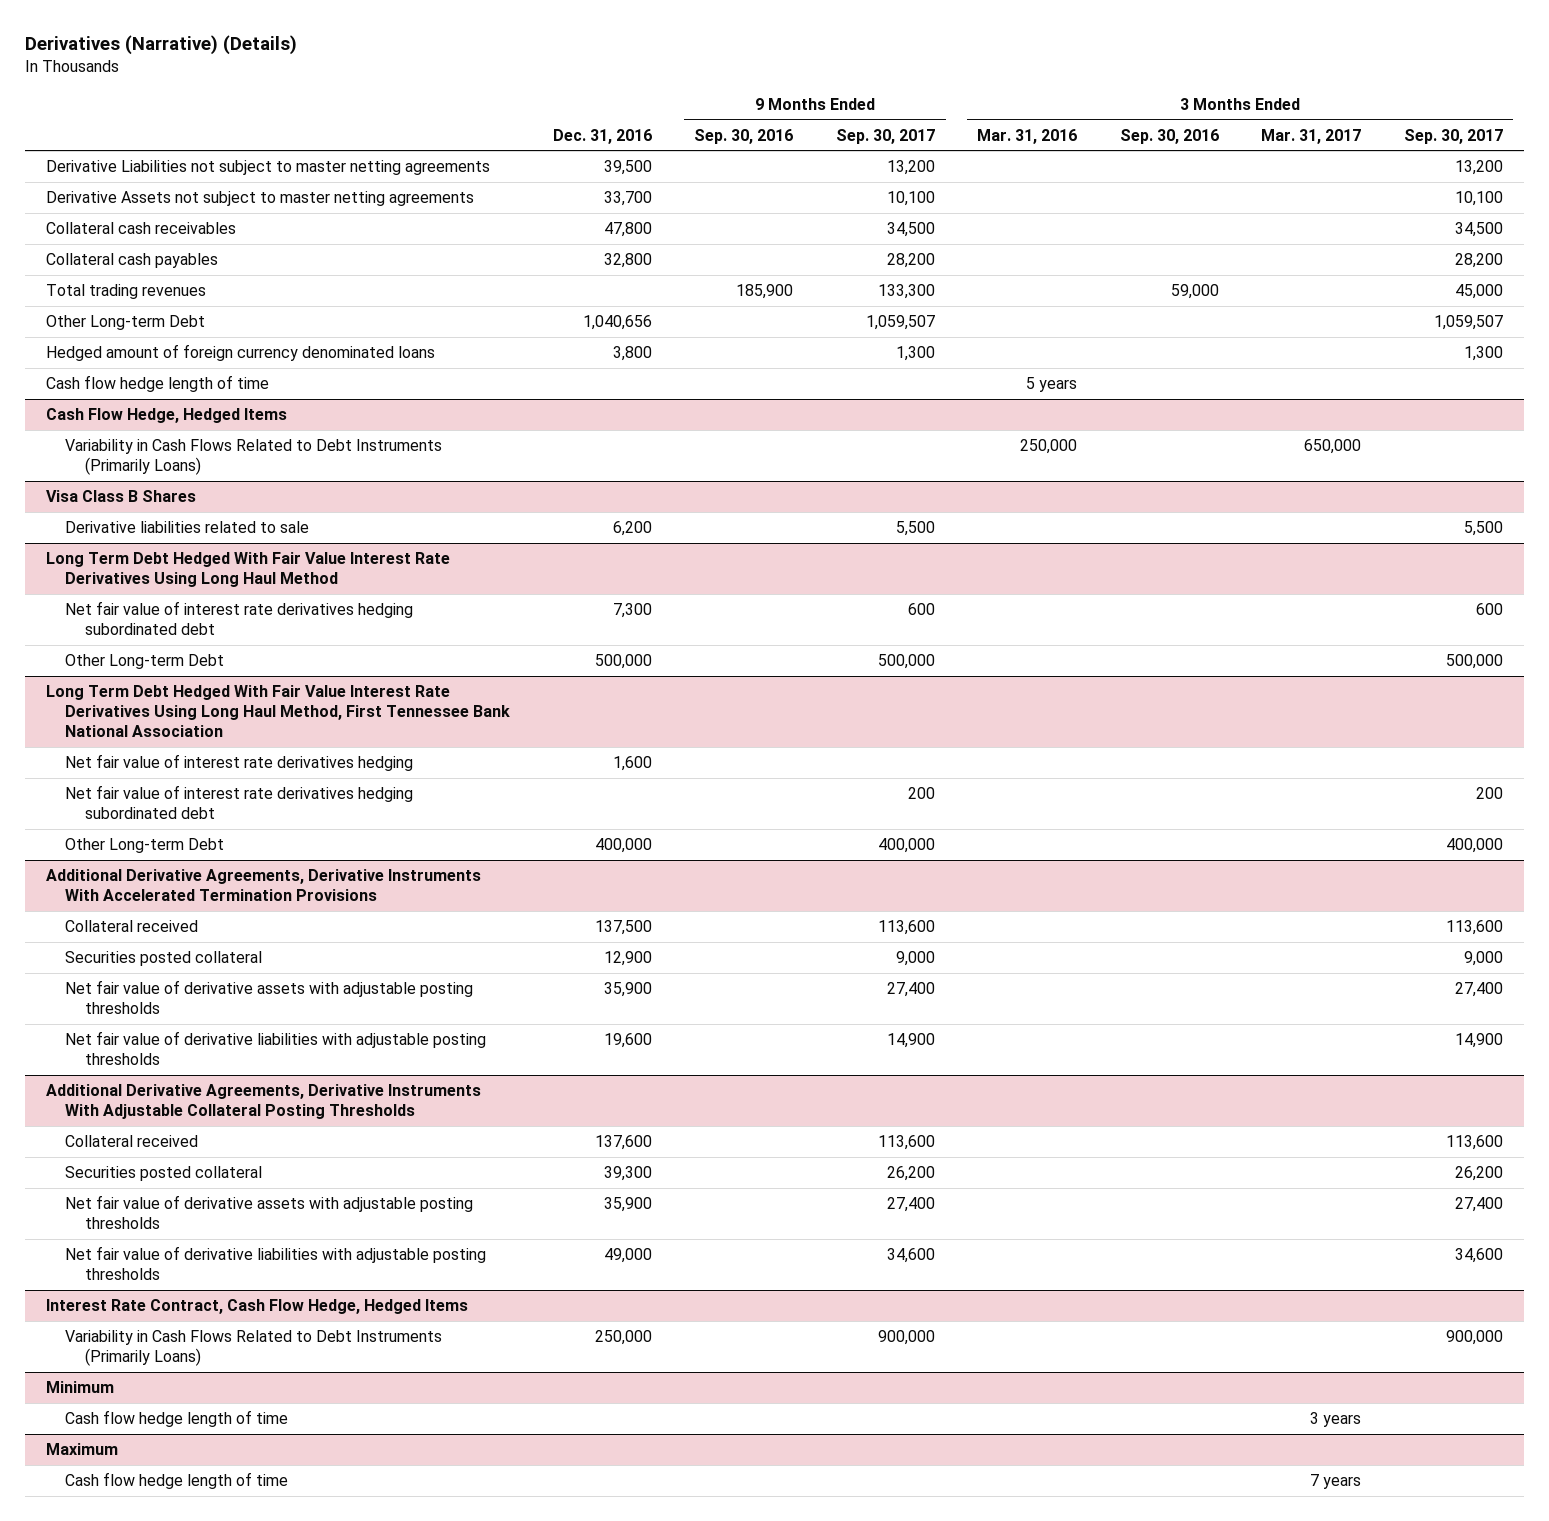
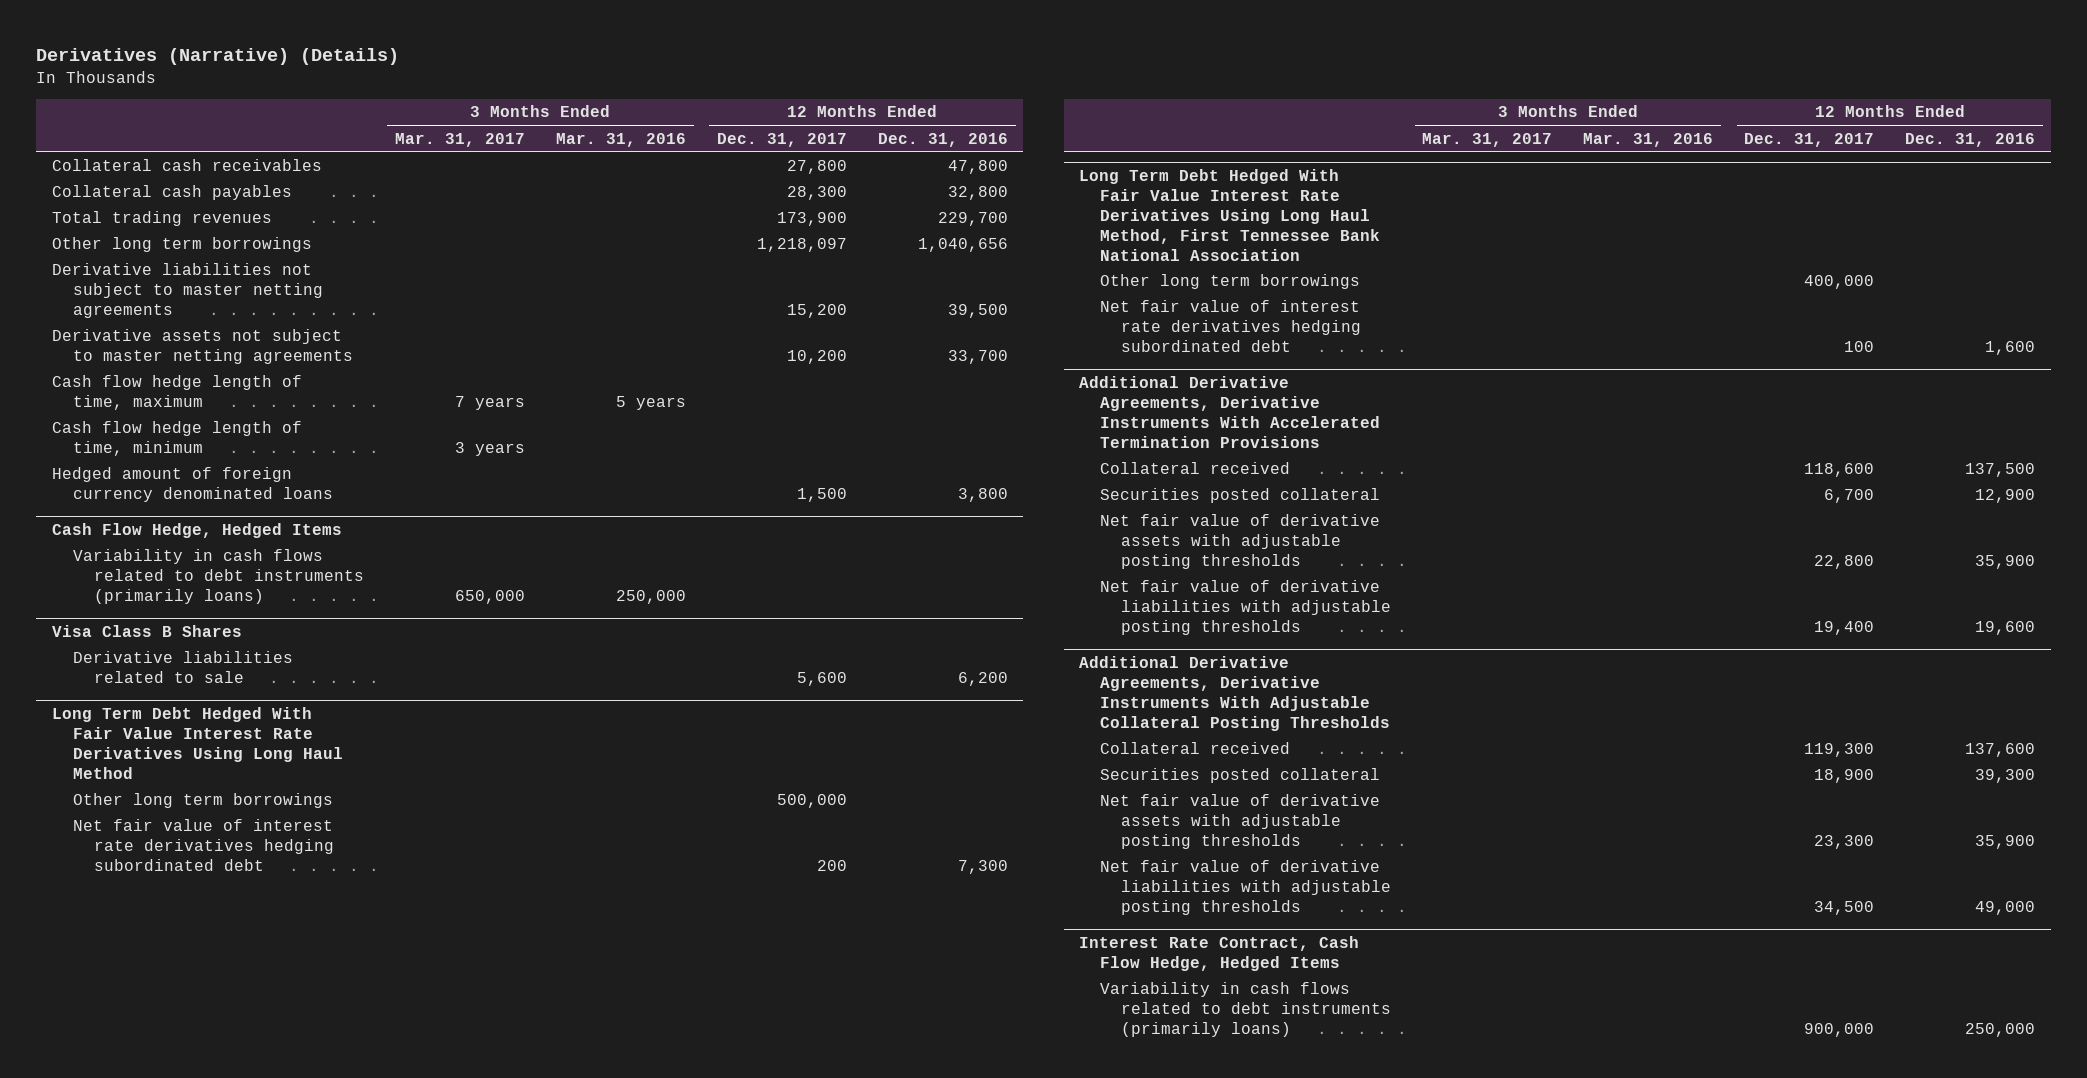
- | Dec. 31, 2016 | 9 Months Ended Sep. 30, 2016 | 9 Months Ended Sep. 30, 2017 | 3 Months Ended Mar. 31, 2016 | 3 Months Ended Sep. 30, 2016 | 3 Months Ended Mar. 31, 2017 | 3 Months Ended Sep. 30, 2017
+ | 3 Months Ended Mar. 31, 2017 | 3 Months Ended Mar. 31, 2016 | 12 Months Ended Dec. 31, 2017 | 12 Months Ended Dec. 31, 2016
- Derivative Liabilities not subject to master netting agreements | 39,500 | | 13,200 | | | | 13,200
- Derivative Assets not subject to master netting agreements | 33,700 | | 10,100 | | | | 10,100
- Other Long-term Debt | 1,040,656 | | 1,059,507 | | | | 1,059,507
+ Other long term borrowings | | | 1,218,097 | 1,040,656
+ Derivative liabilities not subject to master netting agreements | | | 15,200 | 39,500
+ Derivative assets not subject to master netting agreements | | | 10,200 | 33,700
+ Cash flow hedge length of time, maximum | 7 years | 5 years | |
+ Cash flow hedge length of time, minimum | 3 years | | |
- Cash flow hedge length of time | | | | 5 years | | |
@ Cash Flow Hedge, Hedged Items
- Variability in Cash Flows Related to Debt Instruments (Primarily Loans) | | | | 250,000 | | 650,000 |
+ Variability in cash flows related to debt instruments (primarily loans) | 650,000 | 250,000 | |
@ Long Term Debt Hedged With Fair Value Interest Rate Derivatives Using Long Haul Method
+ Other long term borrowings | | | 500,000 |
- Other Long-term Debt | 500,000 | | 500,000 | | | | 500,000
@ Long Term Debt Hedged With Fair Value Interest Rate Derivatives Using Long Haul Method, First Tennessee Bank National Association
- Net fair value of interest rate derivatives hedging | 1,600 | | | | | |
+ Other long term borrowings | | | 400,000 |
- Other Long-term Debt | 400,000 | | 400,000 | | | | 400,000
@ Interest Rate Contract, Cash Flow Hedge, Hedged Items
- Variability in Cash Flows Related to Debt Instruments (Primarily Loans) | 250,000 | | 900,000 | | | | 900,000
- Minimum
- Cash flow hedge length of time | | | | | | 3 years |
- Maximum
- Cash flow hedge length of time | | | | | | 7 years |
@ Interest Rate Contract, Cash Flow Hedge, Hedged Items
+ Variability in cash flows related to debt instruments (primarily loans) | | | 900,000 | 250,000

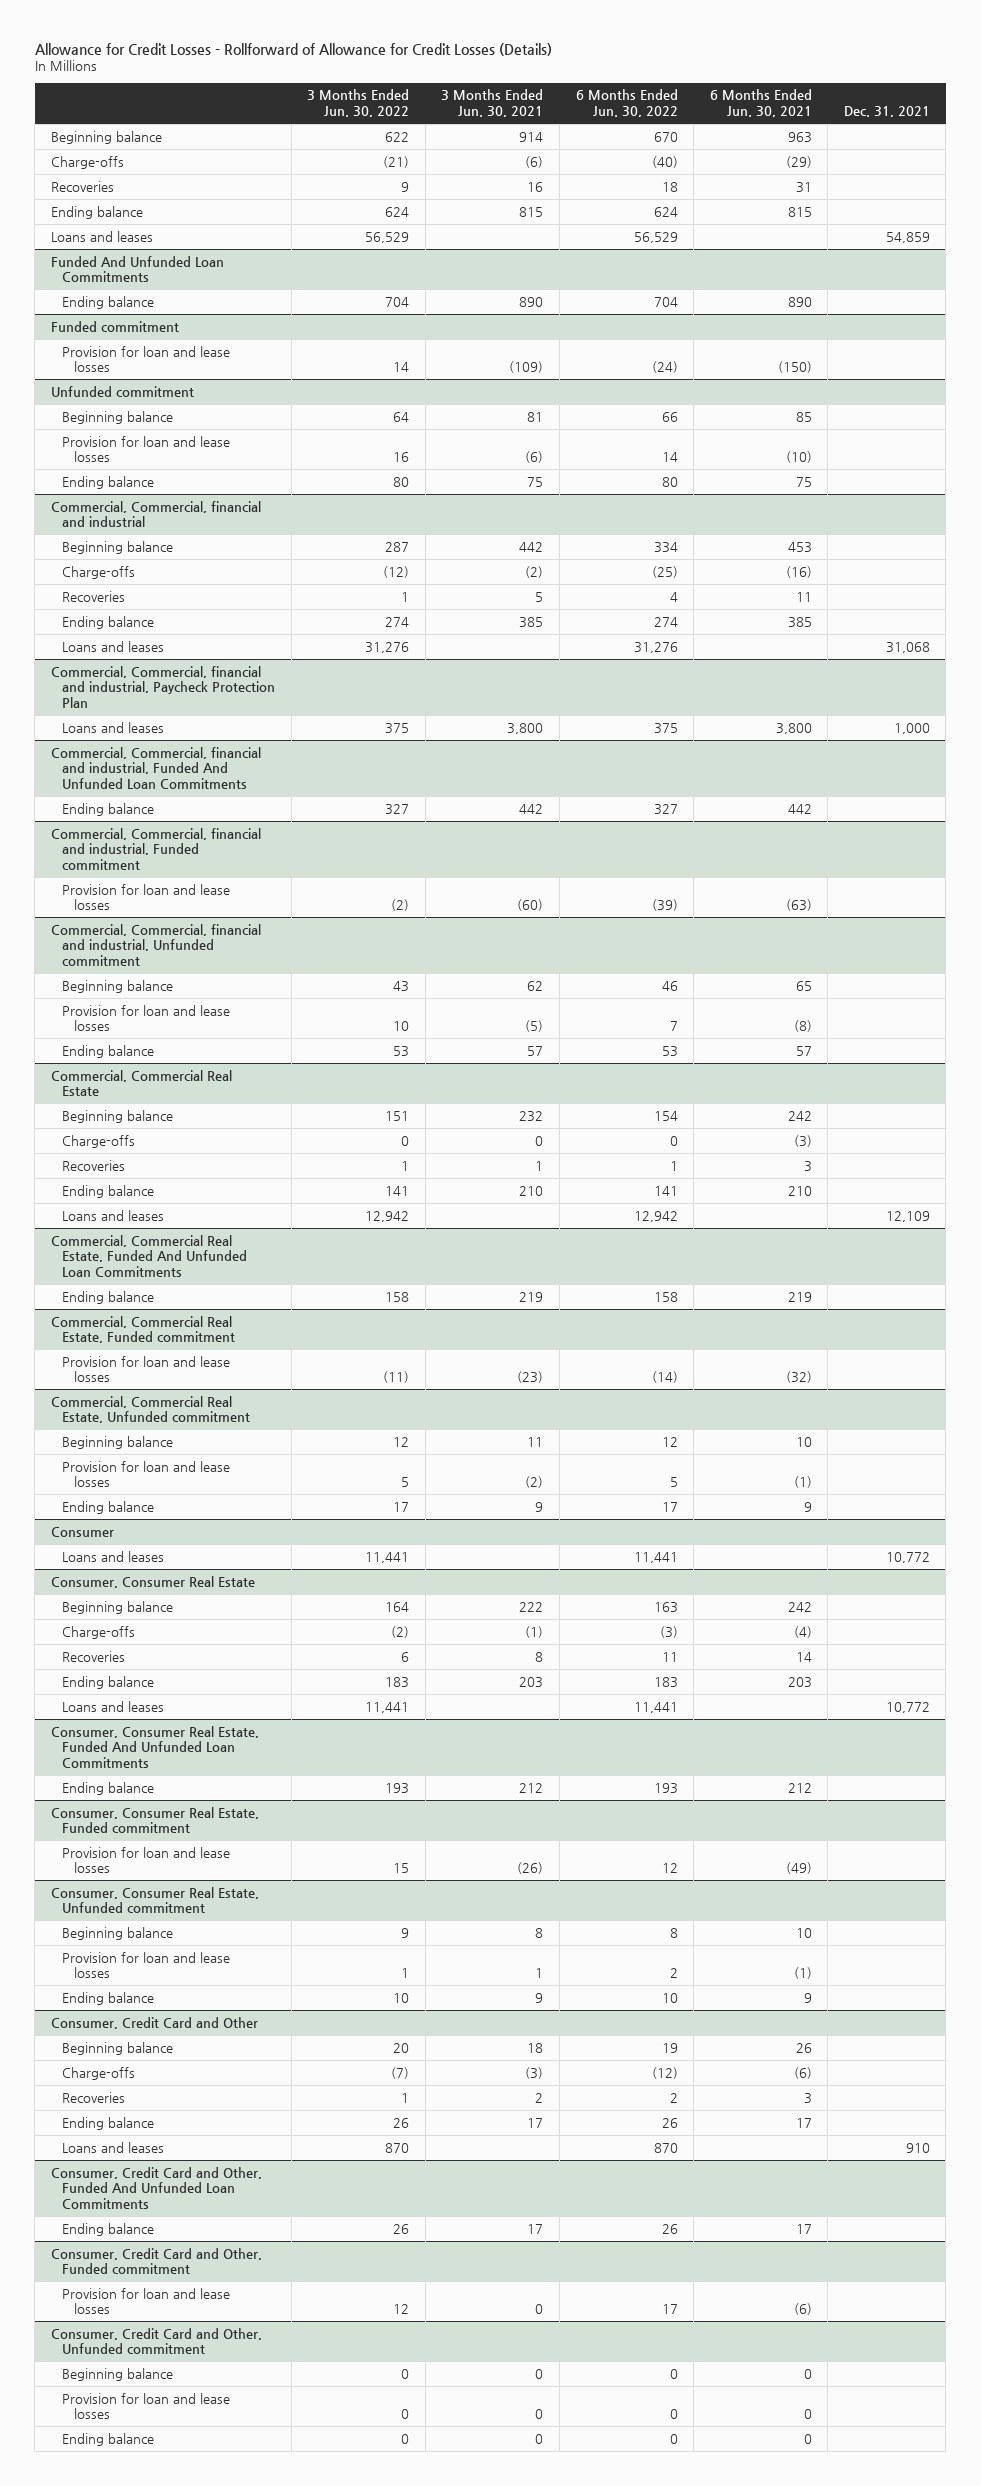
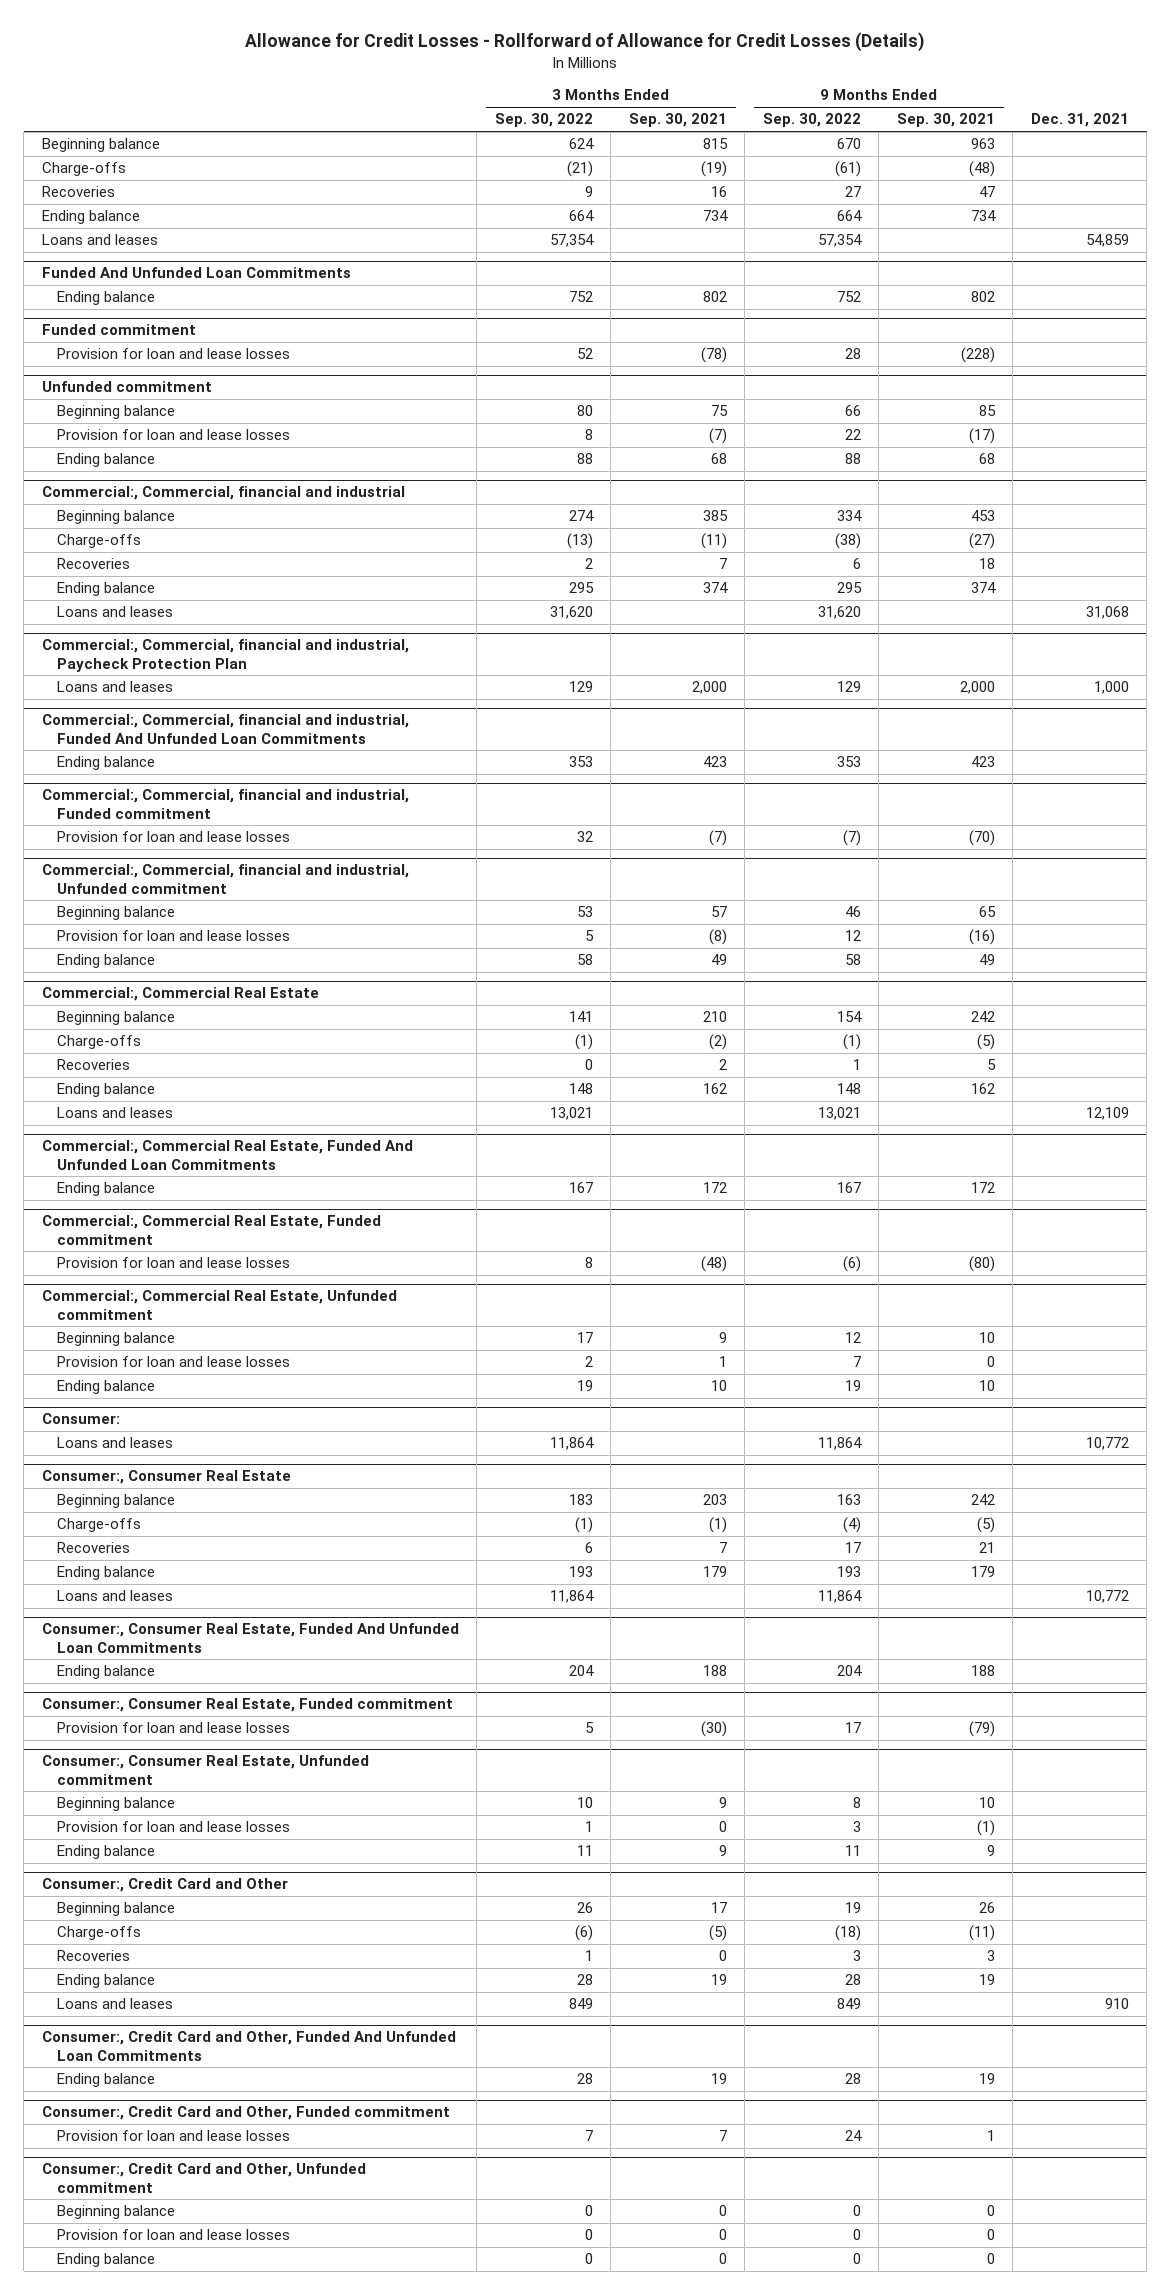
- | 3 Months Ended Jun. 30, 2022 | 3 Months Ended Jun. 30, 2021 | 6 Months Ended Jun. 30, 2022 | 6 Months Ended Jun. 30, 2021 | Dec. 31, 2021
+ | 3 Months Ended Sep. 30, 2022 | 3 Months Ended Sep. 30, 2021 | 9 Months Ended Sep. 30, 2022 | 9 Months Ended Sep. 30, 2021 | Dec. 31, 2021
- Commercial, Commercial, financial and industrial
+ Commercial:, Commercial, financial and industrial
- Commercial, Commercial, financial and industrial, Paycheck Protection Plan
+ Commercial:, Commercial, financial and industrial, Paycheck Protection Plan
- Commercial, Commercial, financial and industrial, Funded And Unfunded Loan Commitments
+ Commercial:, Commercial, financial and industrial, Funded And Unfunded Loan Commitments
- Commercial, Commercial, financial and industrial, Funded commitment
+ Commercial:, Commercial, financial and industrial, Funded commitment
- Commercial, Commercial, financial and industrial, Unfunded commitment
+ Commercial:, Commercial, financial and industrial, Unfunded commitment
- Commercial, Commercial Real Estate
+ Commercial:, Commercial Real Estate
- Commercial, Commercial Real Estate, Funded And Unfunded Loan Commitments
+ Commercial:, Commercial Real Estate, Funded And Unfunded Loan Commitments
- Commercial, Commercial Real Estate, Funded commitment
+ Commercial:, Commercial Real Estate, Funded commitment
- Commercial, Commercial Real Estate, Unfunded commitment
+ Commercial:, Commercial Real Estate, Unfunded commitment
- Consumer
+ Consumer:
- Consumer, Consumer Real Estate
+ Consumer:, Consumer Real Estate
- Consumer, Consumer Real Estate, Funded And Unfunded Loan Commitments
+ Consumer:, Consumer Real Estate, Funded And Unfunded Loan Commitments
- Consumer, Consumer Real Estate, Funded commitment
+ Consumer:, Consumer Real Estate, Funded commitment
- Consumer, Consumer Real Estate, Unfunded commitment
+ Consumer:, Consumer Real Estate, Unfunded commitment
- Consumer, Credit Card and Other
+ Consumer:, Credit Card and Other
- Consumer, Credit Card and Other, Funded And Unfunded Loan Commitments
+ Consumer:, Credit Card and Other, Funded And Unfunded Loan Commitments
- Consumer, Credit Card and Other, Funded commitment
+ Consumer:, Credit Card and Other, Funded commitment
- Consumer, Credit Card and Other, Unfunded commitment
+ Consumer:, Credit Card and Other, Unfunded commitment

